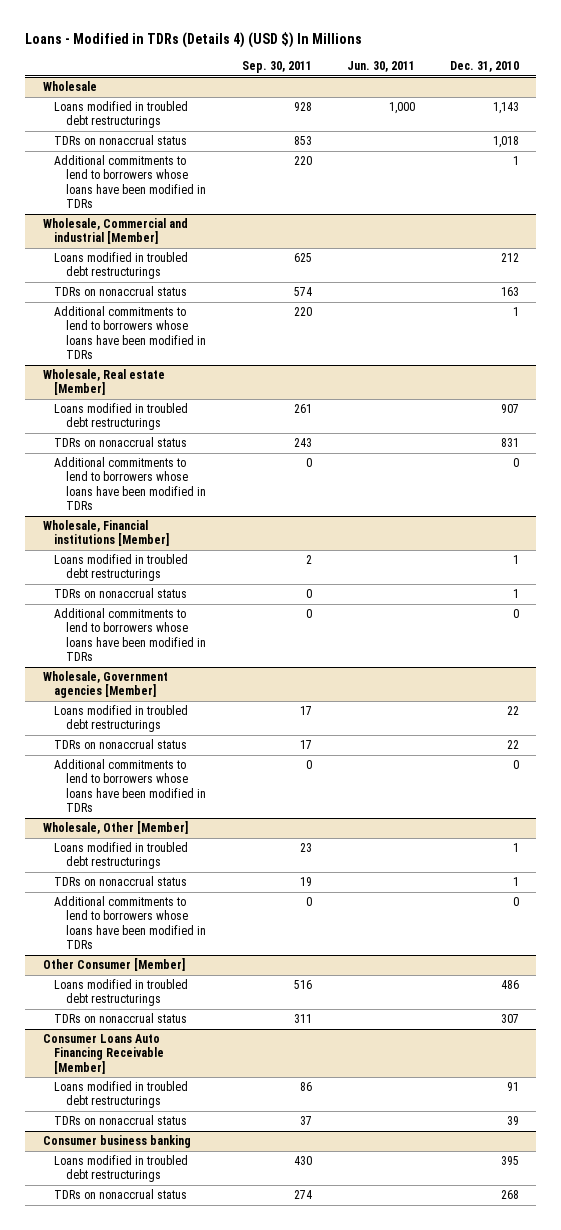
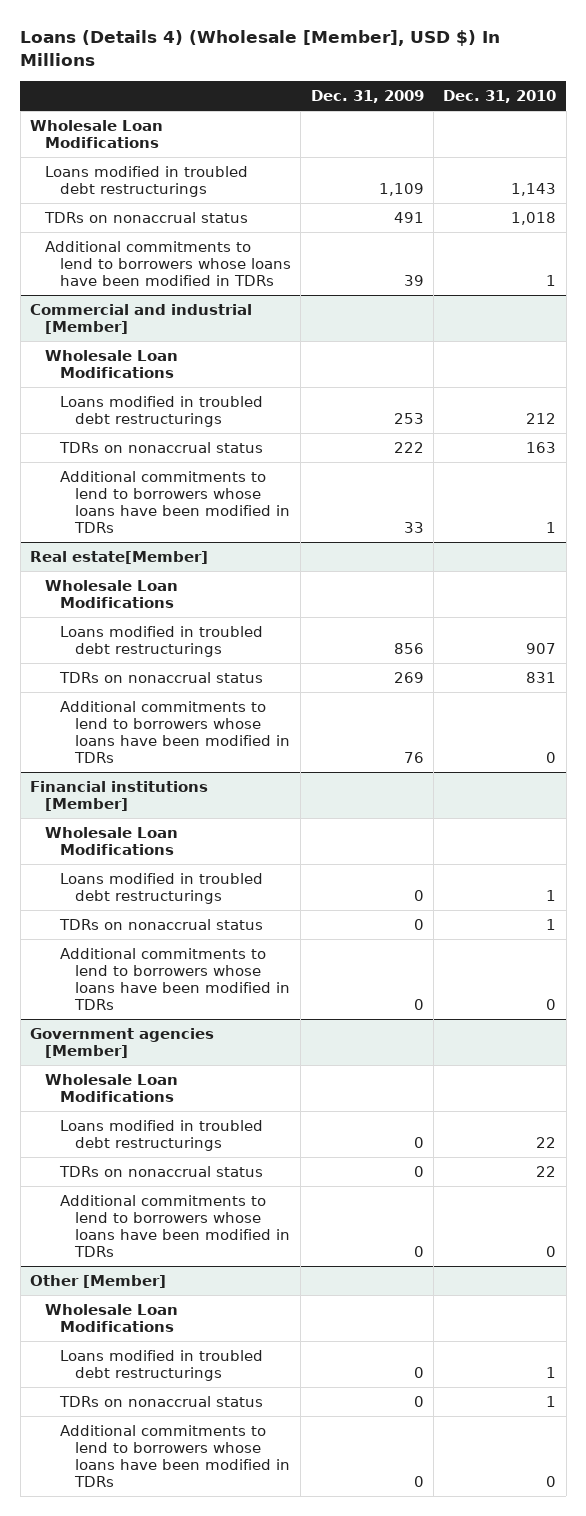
- Loans - Modified in TDRs (Details 4) (USD $) In Millions
+ Loans (Details 4) (Wholesale [Member], USD $) In Millions
- | Sep. 30, 2011 | Jun. 30, 2011 | Dec. 31, 2010
+ | Dec. 31, 2009 | Dec. 31, 2010
- Wholesale
+ Wholesale Loan Modifications
- Wholesale, Commercial and industrial [Member]
+ Commercial and industrial [Member]
+ Wholesale Loan Modifications
- Wholesale, Real estate [Member]
+ Real estate[Member]
+ Wholesale Loan Modifications
- Wholesale, Financial institutions [Member]
+ Financial institutions [Member]
+ Wholesale Loan Modifications
- Wholesale, Government agencies [Member]
+ Government agencies [Member]
+ Wholesale Loan Modifications
- Wholesale, Other [Member]
+ Other [Member]
+ Wholesale Loan Modifications
- Other Consumer [Member]
- Loans modified in troubled debt restructurings | 516 | | 486
- TDRs on nonaccrual status | 311 | | 307
- Consumer Loans Auto Financing Receivable [Member]
- Loans modified in troubled debt restructurings | 86 | | 91
- TDRs on nonaccrual status | 37 | | 39
- Consumer business banking
- Loans modified in troubled debt restructurings | 430 | | 395
- TDRs on nonaccrual status | 274 | | 268

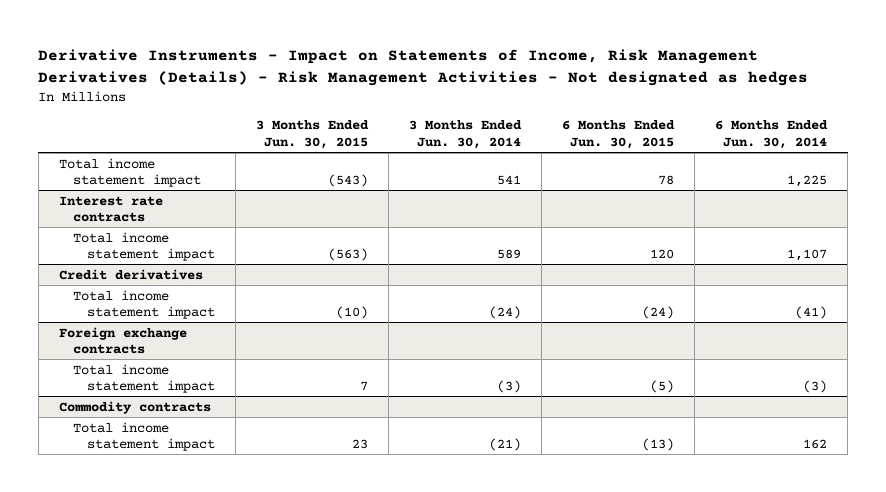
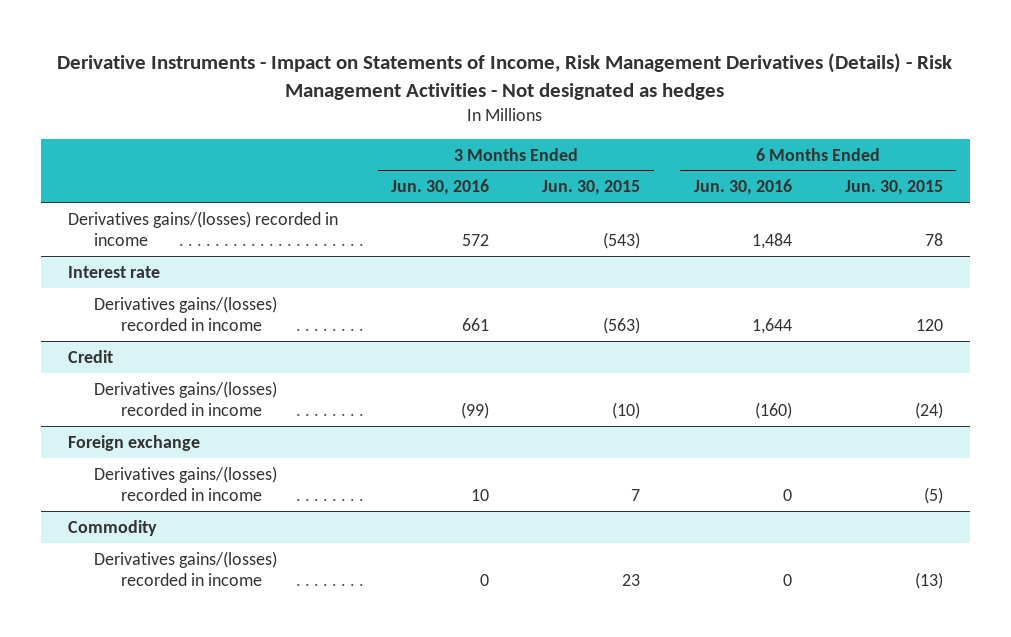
- | 3 Months Ended Jun. 30, 2015 | 3 Months Ended Jun. 30, 2014 | 6 Months Ended Jun. 30, 2015 | 6 Months Ended Jun. 30, 2014
+ | 3 Months Ended Jun. 30, 2016 | 3 Months Ended Jun. 30, 2015 | 6 Months Ended Jun. 30, 2016 | 6 Months Ended Jun. 30, 2015
- Total income statement impact | (543) | 541 | 78 | 1,225
- Interest rate contracts
- Total income statement impact | (563) | 589 | 120 | 1,107
- Credit derivatives
- Total income statement impact | (10) | (24) | (24) | (41)
- Foreign exchange contracts
- Total income statement impact | 7 | (3) | (5) | (3)
- Commodity contracts
- Total income statement impact | 23 | (21) | (13) | 162
+ Derivatives gains/(losses) recorded in income | 572 | (543) | 1,484 | 78
+ Interest rate
+ Derivatives gains/(losses) recorded in income | 661 | (563) | 1,644 | 120
+ Credit
+ Derivatives gains/(losses) recorded in income | (99) | (10) | (160) | (24)
+ Foreign exchange
+ Derivatives gains/(losses) recorded in income | 10 | 7 | 0 | (5)
+ Commodity
+ Derivatives gains/(losses) recorded in income | 0 | 23 | 0 | (13)

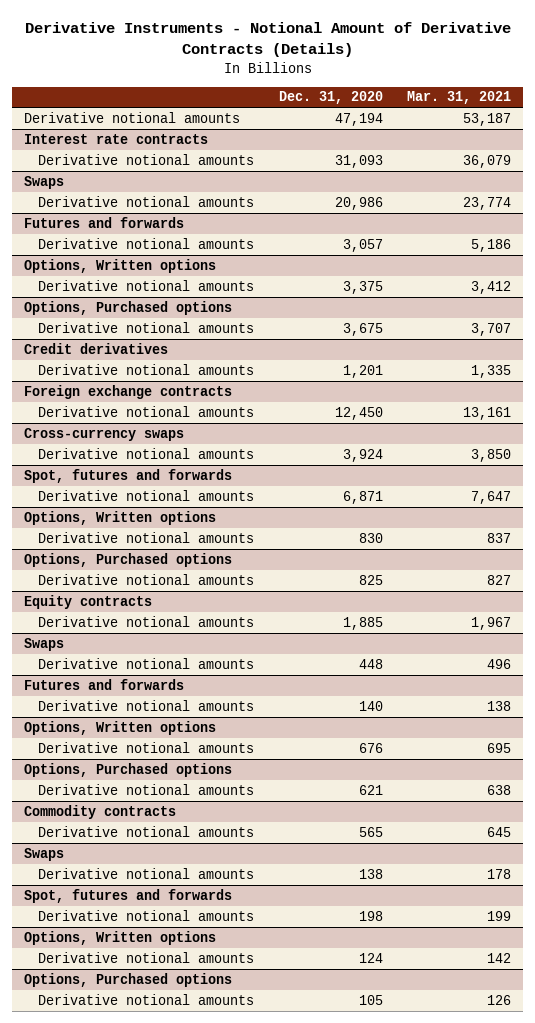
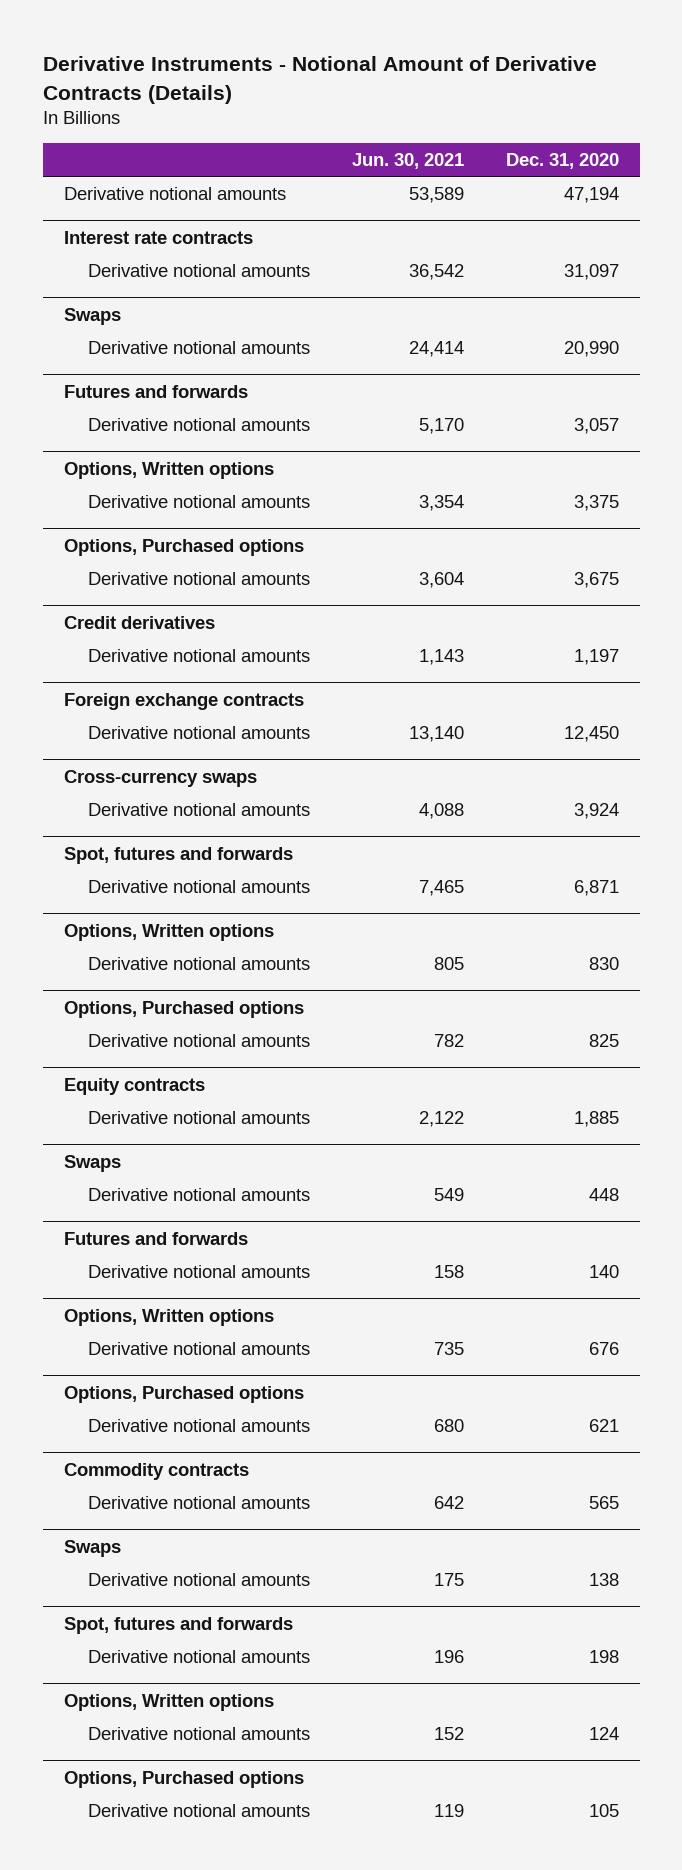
- | Dec. 31, 2020 | Mar. 31, 2021
+ | Jun. 30, 2021 | Dec. 31, 2020
@ Interest rate contracts
- Derivative notional amounts | 31,093 | 36,079
+ Derivative notional amounts | 36,542 | 31,097
@ Swaps
- Derivative notional amounts | 20,986 | 23,774
+ Derivative notional amounts | 24,414 | 20,990
@ Credit derivatives
- Derivative notional amounts | 1,201 | 1,335
+ Derivative notional amounts | 1,143 | 1,197

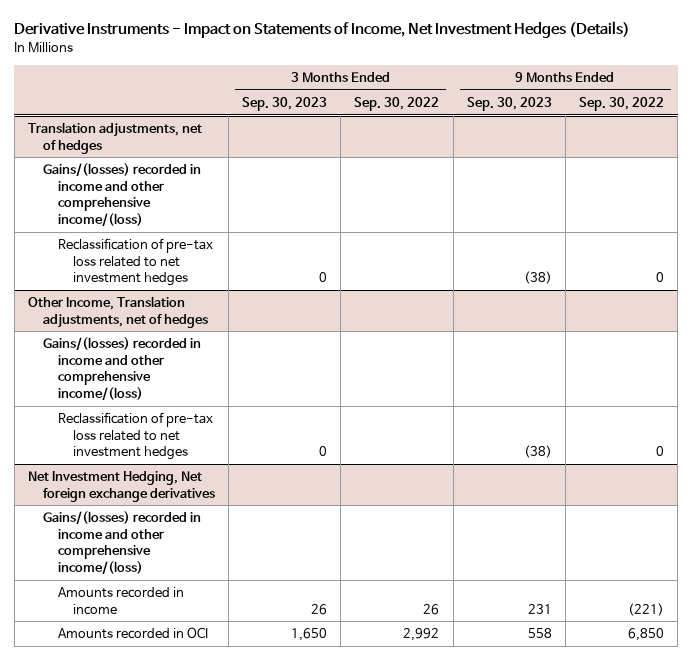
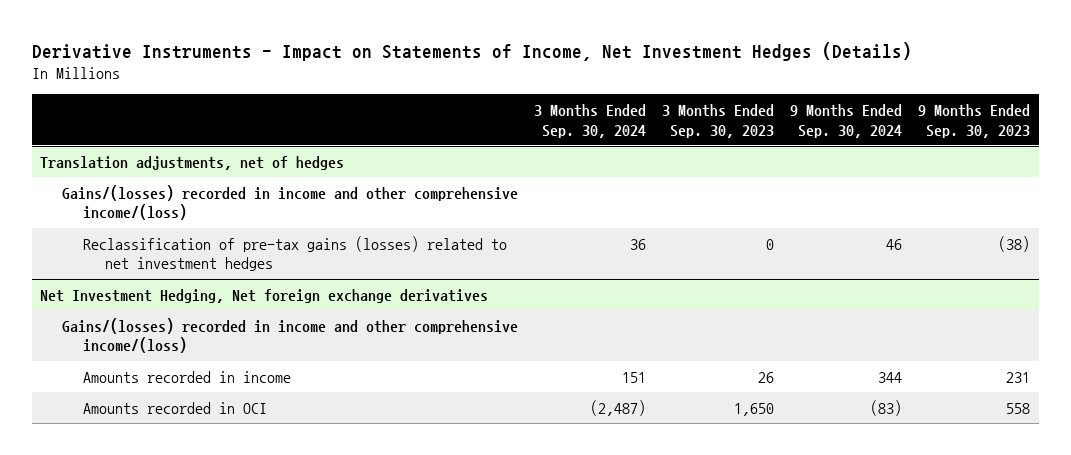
- | 3 Months Ended Sep. 30, 2023 | 3 Months Ended Sep. 30, 2022 | 9 Months Ended Sep. 30, 2023 | 9 Months Ended Sep. 30, 2022
+ | 3 Months Ended Sep. 30, 2024 | 3 Months Ended Sep. 30, 2023 | 9 Months Ended Sep. 30, 2024 | 9 Months Ended Sep. 30, 2023
@ Translation adjustments, net of hedges
- Reclassification of pre-tax loss related to net investment hedges | 0 | | (38) | 0
- Other Income, Translation adjustments, net of hedges
- Gains/(losses) recorded in income and other comprehensive income/(loss)
- Reclassification of pre-tax loss related to net investment hedges | 0 | | (38) | 0
@ Translation adjustments, net of hedges
+ Reclassification of pre-tax gains (losses) related to net investment hedges | 36 | 0 | 46 | (38)

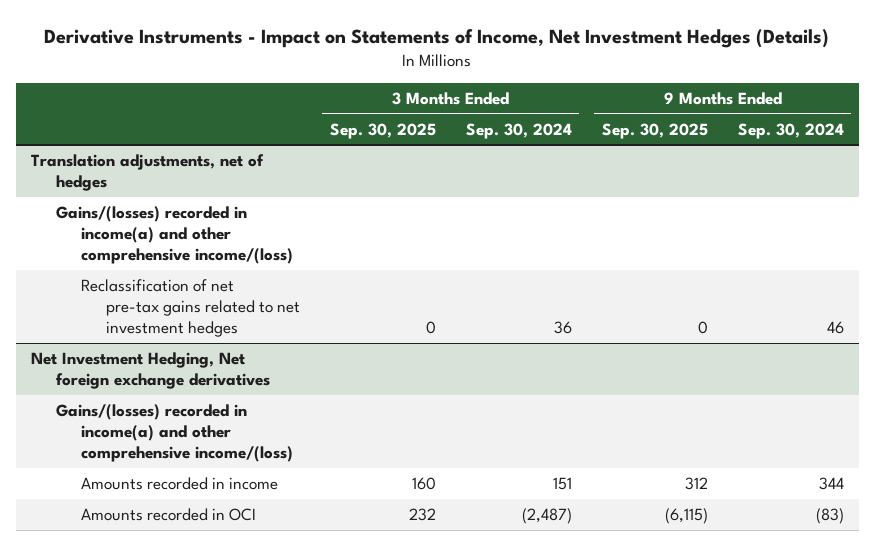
- | 3 Months Ended Sep. 30, 2024 | 3 Months Ended Sep. 30, 2023 | 9 Months Ended Sep. 30, 2024 | 9 Months Ended Sep. 30, 2023
+ | 3 Months Ended Sep. 30, 2025 | 3 Months Ended Sep. 30, 2024 | 9 Months Ended Sep. 30, 2025 | 9 Months Ended Sep. 30, 2024
@ Translation adjustments, net of hedges
- Gains/(losses) recorded in income and other comprehensive income/(loss)
- Reclassification of pre-tax gains (losses) related to net investment hedges | 36 | 0 | 46 | (38)
+ Gains/(losses) recorded in income(a) and other comprehensive income/(loss)
+ Reclassification of net pre-tax gains related to net investment hedges | 0 | 36 | 0 | 46
@ Net Investment Hedging, Net foreign exchange derivatives
- Gains/(losses) recorded in income and other comprehensive income/(loss)
+ Gains/(losses) recorded in income(a) and other comprehensive income/(loss)

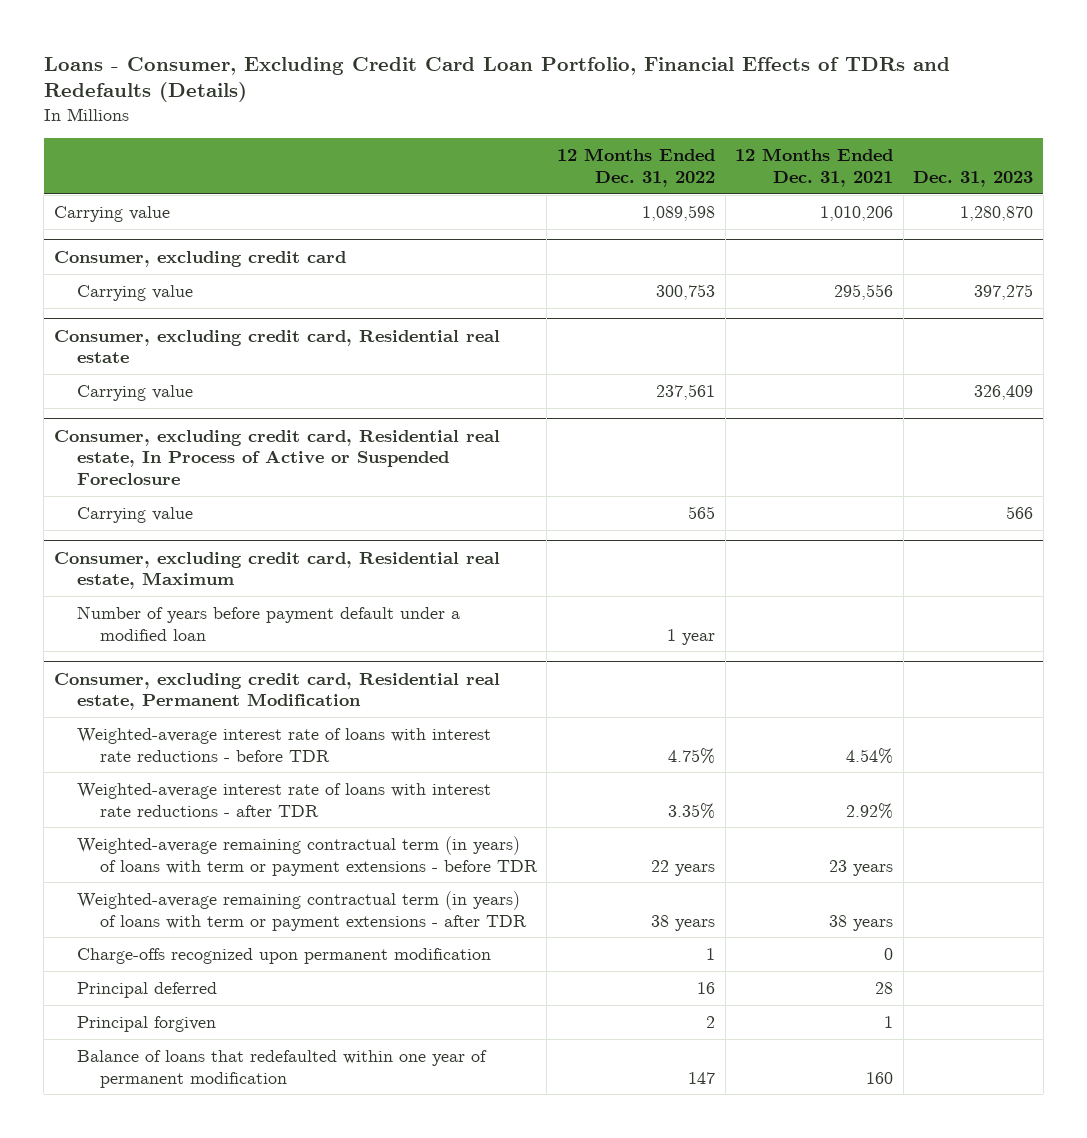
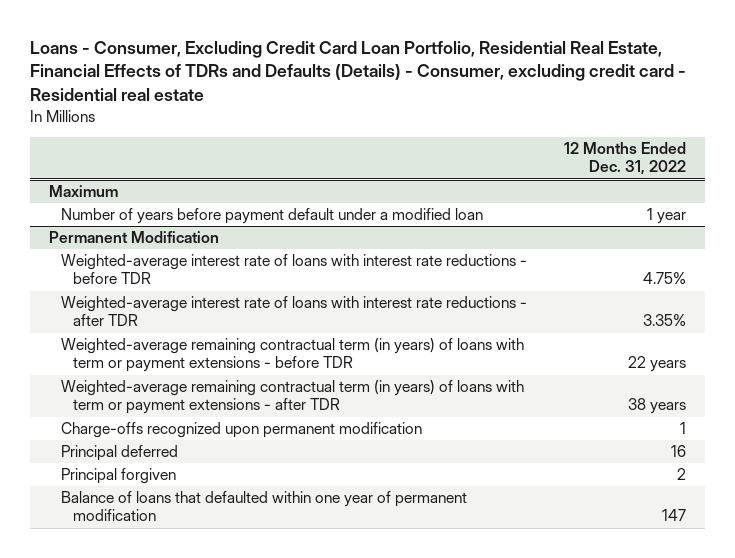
- Loans - Consumer, Excluding Credit Card Loan Portfolio, Financial Effects of TDRs and Redefaults (Details)
+ Loans - Consumer, Excluding Credit Card Loan Portfolio, Residential Real Estate, Financial Effects of TDRs and Defaults (Details) - Consumer, excluding credit card - Residential real estate
- | 12 Months Ended Dec. 31, 2022 | 12 Months Ended Dec. 31, 2021 | Dec. 31, 2023
+ | 12 Months Ended Dec. 31, 2022
- Carrying value | 1,089,598 | 1,010,206 | 1,280,870
- Consumer, excluding credit card
- Carrying value | 300,753 | 295,556 | 397,275
- Consumer, excluding credit card, Residential real estate
- Carrying value | 237,561 | | 326,409
- Consumer, excluding credit card, Residential real estate, In Process of Active or Suspended Foreclosure
- Carrying value | 565 | | 566
- Consumer, excluding credit card, Residential real estate, Maximum
+ Maximum
- Consumer, excluding credit card, Residential real estate, Permanent Modification
+ Permanent Modification
- Balance of loans that redefaulted within one year of permanent modification | 147 | 160 |
+ Balance of loans that defaulted within one year of permanent modification | 147

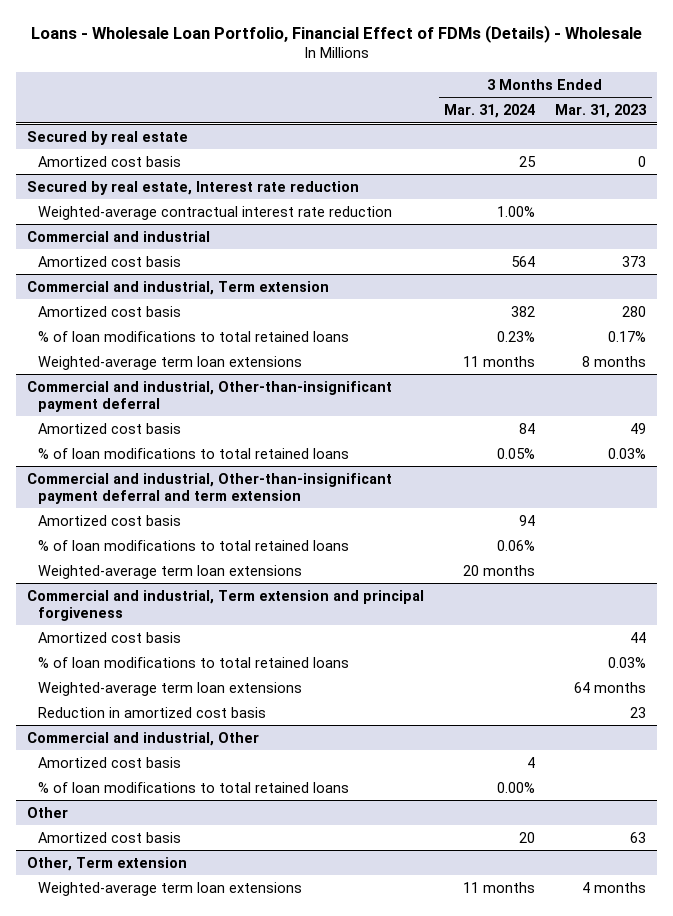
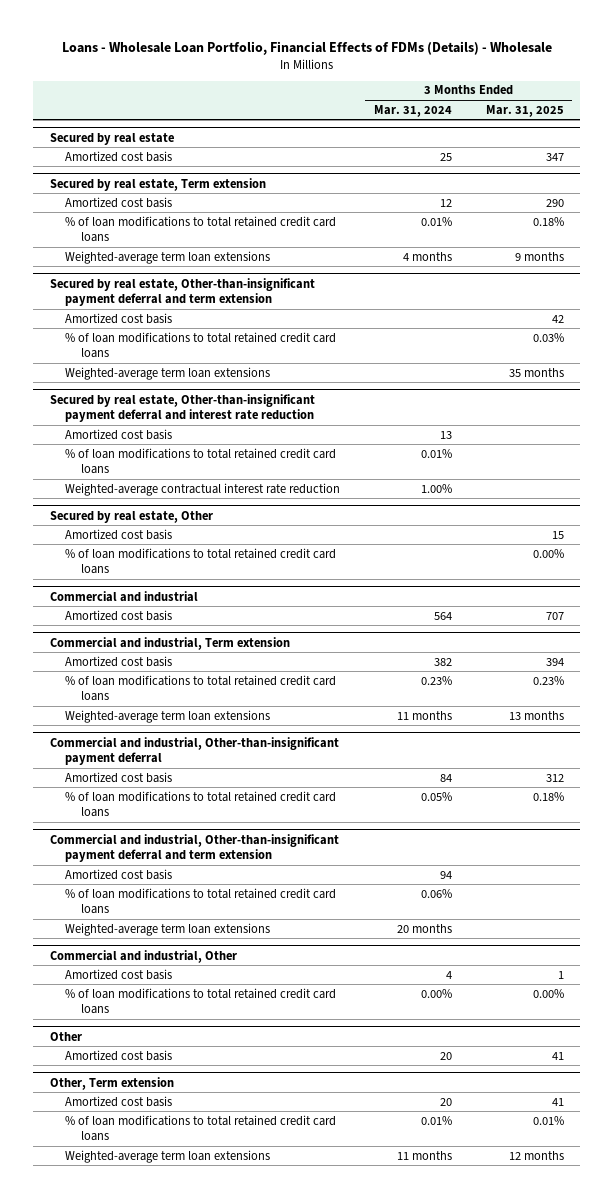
- Loans - Wholesale Loan Portfolio, Financial Effect of FDMs (Details) - Wholesale
+ Loans - Wholesale Loan Portfolio, Financial Effects of FDMs (Details) - Wholesale
- | 3 Months Ended Mar. 31, 2024 | 3 Months Ended Mar. 31, 2023
+ | 3 Months Ended Mar. 31, 2024 | 3 Months Ended Mar. 31, 2025
- Secured by real estate, Interest rate reduction
+ Secured by real estate, Term extension
+ Amortized cost basis | 12 | 290
+ % of loan modifications to total retained credit card loans | 0.01% | 0.18%
+ Weighted-average term loan extensions | 4 months | 9 months
+ Secured by real estate, Other-than-insignificant payment deferral and term extension
+ Amortized cost basis | | 42
+ % of loan modifications to total retained credit card loans | | 0.03%
+ Weighted-average term loan extensions | | 35 months
+ Secured by real estate, Other-than-insignificant payment deferral and interest rate reduction
+ Amortized cost basis | 13 |
+ % of loan modifications to total retained credit card loans | 0.01% |
+ Secured by real estate, Other
+ Amortized cost basis | | 15
+ % of loan modifications to total retained credit card loans | | 0.00%
@ Commercial and industrial, Term extension
- % of loan modifications to total retained loans | 0.23% | 0.17%
+ % of loan modifications to total retained credit card loans | 0.23% | 0.23%
@ Commercial and industrial, Other-than-insignificant payment deferral
- % of loan modifications to total retained loans | 0.05% | 0.03%
+ % of loan modifications to total retained credit card loans | 0.05% | 0.18%
@ Commercial and industrial, Other-than-insignificant payment deferral and term extension
- % of loan modifications to total retained loans | 0.06% |
+ % of loan modifications to total retained credit card loans | 0.06% |
- Commercial and industrial, Term extension and principal forgiveness
- Amortized cost basis | | 44
- % of loan modifications to total retained loans | | 0.03%
- Weighted-average term loan extensions | | 64 months
- Reduction in amortized cost basis | | 23
@ Commercial and industrial, Other
- % of loan modifications to total retained loans | 0.00% |
+ % of loan modifications to total retained credit card loans | 0.00% | 0.00%
@ Other, Term extension
+ Amortized cost basis | 20 | 41
+ % of loan modifications to total retained credit card loans | 0.01% | 0.01%

